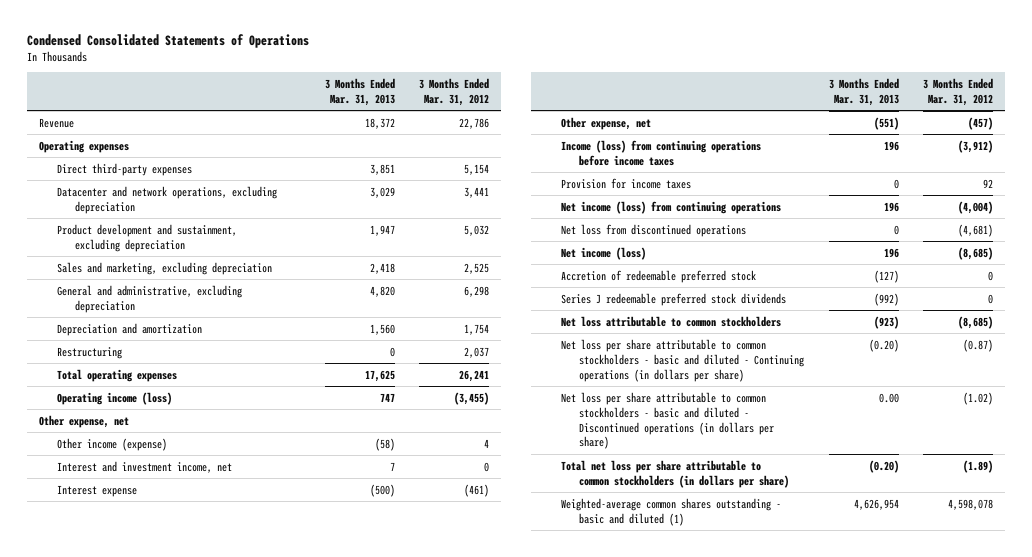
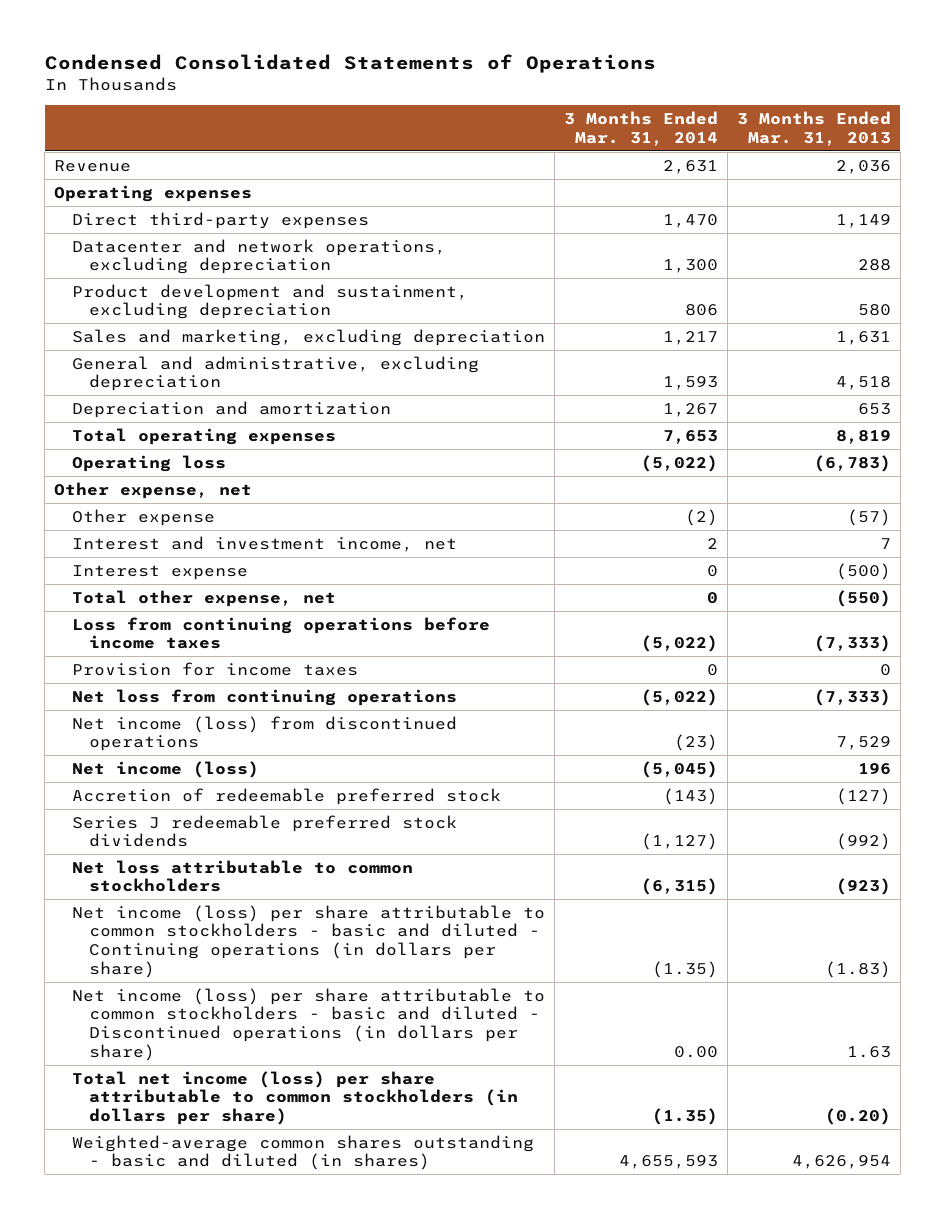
- | 3 Months Ended Mar. 31, 2013 | 3 Months Ended Mar. 31, 2012
+ | 3 Months Ended Mar. 31, 2014 | 3 Months Ended Mar. 31, 2013
- Revenue | 18,372 | 22,786
+ Revenue | 2,631 | 2,036
- Direct third-party expenses | 3,851 | 5,154
- Datacenter and network operations, excluding depreciation | 3,029 | 3,441
- Product development and sustainment, excluding depreciation | 1,947 | 5,032
- Sales and marketing, excluding depreciation | 2,418 | 2,525
- General and administrative, excluding depreciation | 4,820 | 6,298
- Depreciation and amortization | 1,560 | 1,754
- Restructuring | 0 | 2,037
- Total operating expenses | 17,625 | 26,241
- Operating income (loss) | 747 | (3,455)
+ Direct third-party expenses | 1,470 | 1,149
+ Datacenter and network operations, excluding depreciation | 1,300 | 288
+ Product development and sustainment, excluding depreciation | 806 | 580
+ Sales and marketing, excluding depreciation | 1,217 | 1,631
+ General and administrative, excluding depreciation | 1,593 | 4,518
+ Depreciation and amortization | 1,267 | 653
+ Total operating expenses | 7,653 | 8,819
+ Operating loss | (5,022) | (6,783)
- Other income (expense) | (58) | 4
+ Other expense | (2) | (57)
- Other expense, net | (551) | (457)
- Income (loss) from continuing operations before income taxes | 196 | (3,912)
+ Total other expense, net | 0 | (550)
+ Loss from continuing operations before income taxes | (5,022) | (7,333)
- Net income (loss) from continuing operations | 196 | (4,004)
- Net loss from discontinued operations | 0 | (4,681)
+ Net loss from continuing operations | (5,022) | (7,333)
+ Net income (loss) from discontinued operations | (23) | 7,529
- Net loss per share attributable to common stockholders - basic and diluted - Continuing operations (in dollars per share) | (0.20) | (0.87)
- Net loss per share attributable to common stockholders - basic and diluted - Discontinued operations (in dollars per share) | 0.00 | (1.02)
- Total net loss per share attributable to common stockholders (in dollars per share) | (0.20) | (1.89)
- Weighted-average common shares outstanding - basic and diluted (1) | 4,626,954 | 4,598,078
+ Net income (loss) per share attributable to common stockholders - basic and diluted - Continuing operations (in dollars per share) | (1.35) | (1.83)
+ Net income (loss) per share attributable to common stockholders - basic and diluted - Discontinued operations (in dollars per share) | 0.00 | 1.63
+ Total net income (loss) per share attributable to common stockholders (in dollars per share) | (1.35) | (0.20)
+ Weighted-average common shares outstanding - basic and diluted (in shares) | 4,655,593 | 4,626,954

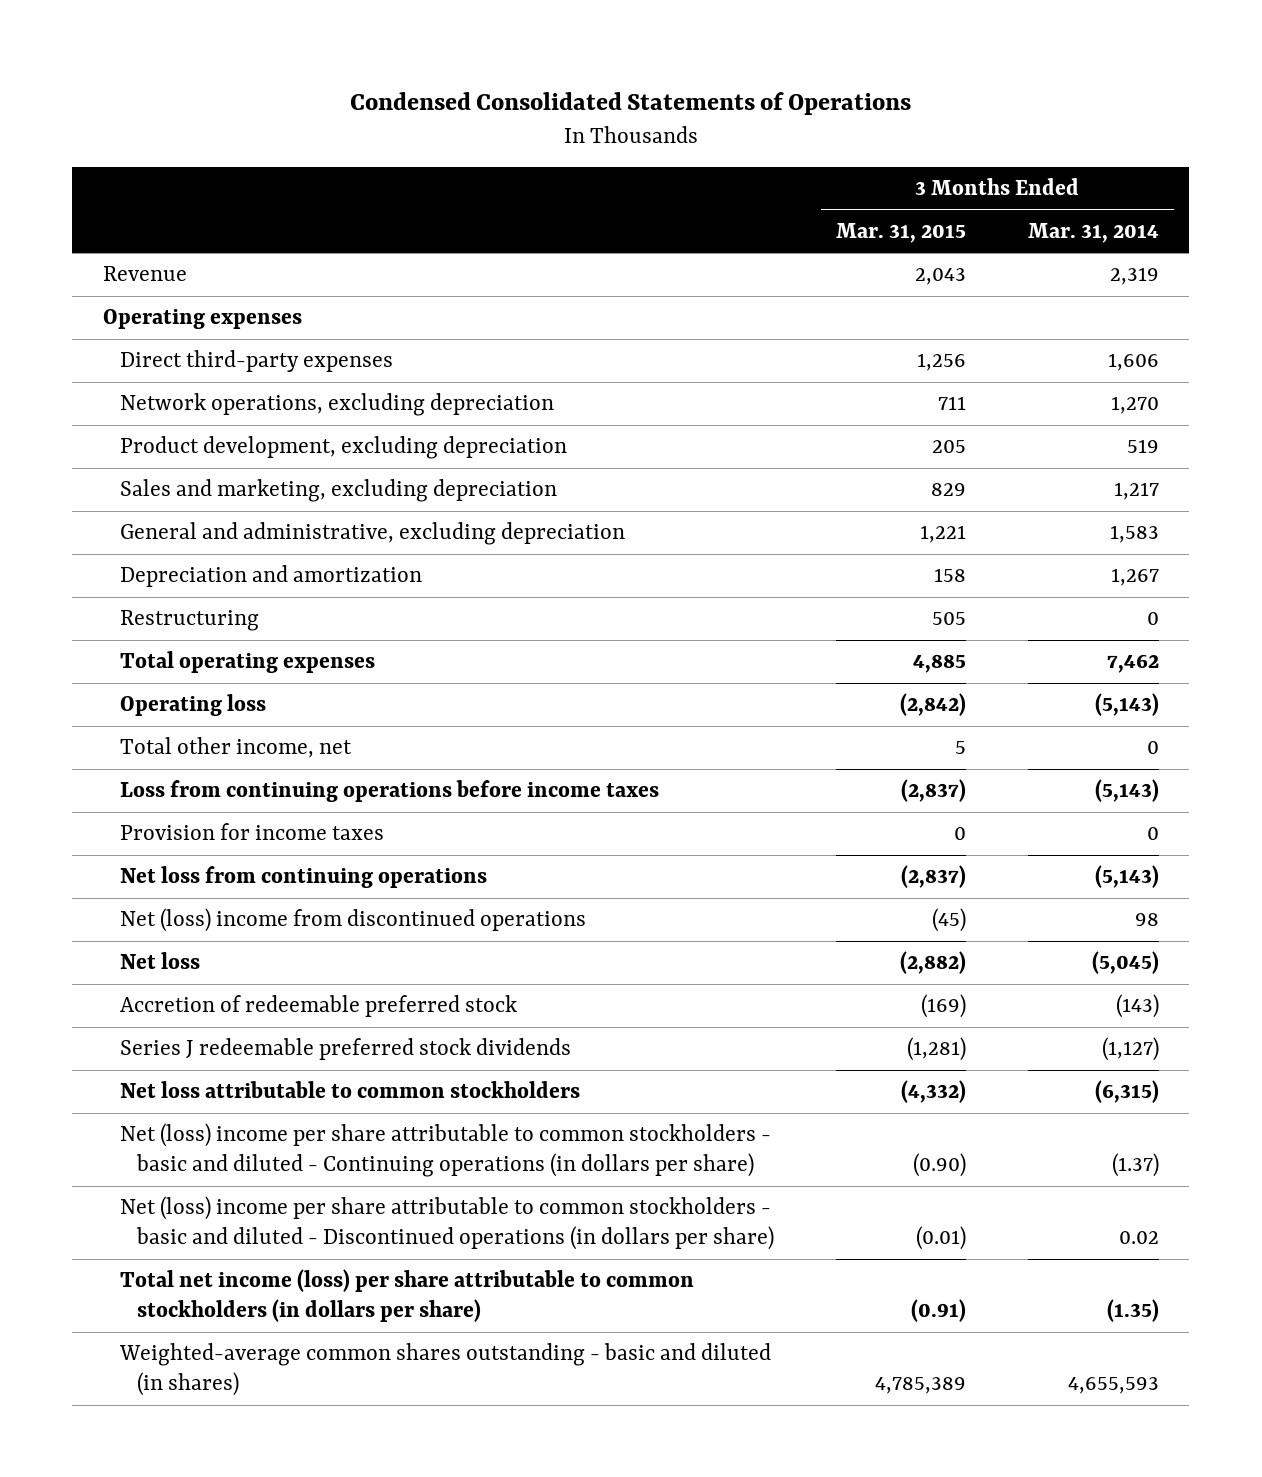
- | 3 Months Ended Mar. 31, 2014 | 3 Months Ended Mar. 31, 2013
+ | 3 Months Ended Mar. 31, 2015 | 3 Months Ended Mar. 31, 2014
- Revenue | 2,631 | 2,036
+ Revenue | 2,043 | 2,319
- Direct third-party expenses | 1,470 | 1,149
- Datacenter and network operations, excluding depreciation | 1,300 | 288
- Product development and sustainment, excluding depreciation | 806 | 580
+ Direct third-party expenses | 1,256 | 1,606
+ Network operations, excluding depreciation | 711 | 1,270
+ Product development, excluding depreciation | 205 | 519
- General and administrative, excluding depreciation | 1,593 | 4,518
+ General and administrative, excluding depreciation | 1,221 | 1,583
- Total operating expenses | 7,653 | 8,819
- Operating loss | (5,022) | (6,783)
- Other expense, net
- Other expense | (2) | (57)
- Interest and investment income, net | 2 | 7
- Interest expense | 0 | (500)
- Total other expense, net | 0 | (550)
- Loss from continuing operations before income taxes | (5,022) | (7,333)
+ Restructuring | 505 | 0
+ Total operating expenses | 4,885 | 7,462
+ Operating loss | (2,842) | (5,143)
+ Total other income, net | 5 | 0
+ Loss from continuing operations before income taxes | (2,837) | (5,143)
- Net loss from continuing operations | (5,022) | (7,333)
- Net income (loss) from discontinued operations | (23) | 7,529
- Net income (loss) | (5,045) | 196
+ Net loss from continuing operations | (2,837) | (5,143)
+ Net (loss) income from discontinued operations | (45) | 98
+ Net loss | (2,882) | (5,045)
- Net income (loss) per share attributable to common stockholders - basic and diluted - Continuing operations (in dollars per share) | (1.35) | (1.83)
- Net income (loss) per share attributable to common stockholders - basic and diluted - Discontinued operations (in dollars per share) | 0.00 | 1.63
+ Net (loss) income per share attributable to common stockholders - basic and diluted - Continuing operations (in dollars per share) | (0.90) | (1.37)
+ Net (loss) income per share attributable to common stockholders - basic and diluted - Discontinued operations (in dollars per share) | (0.01) | 0.02

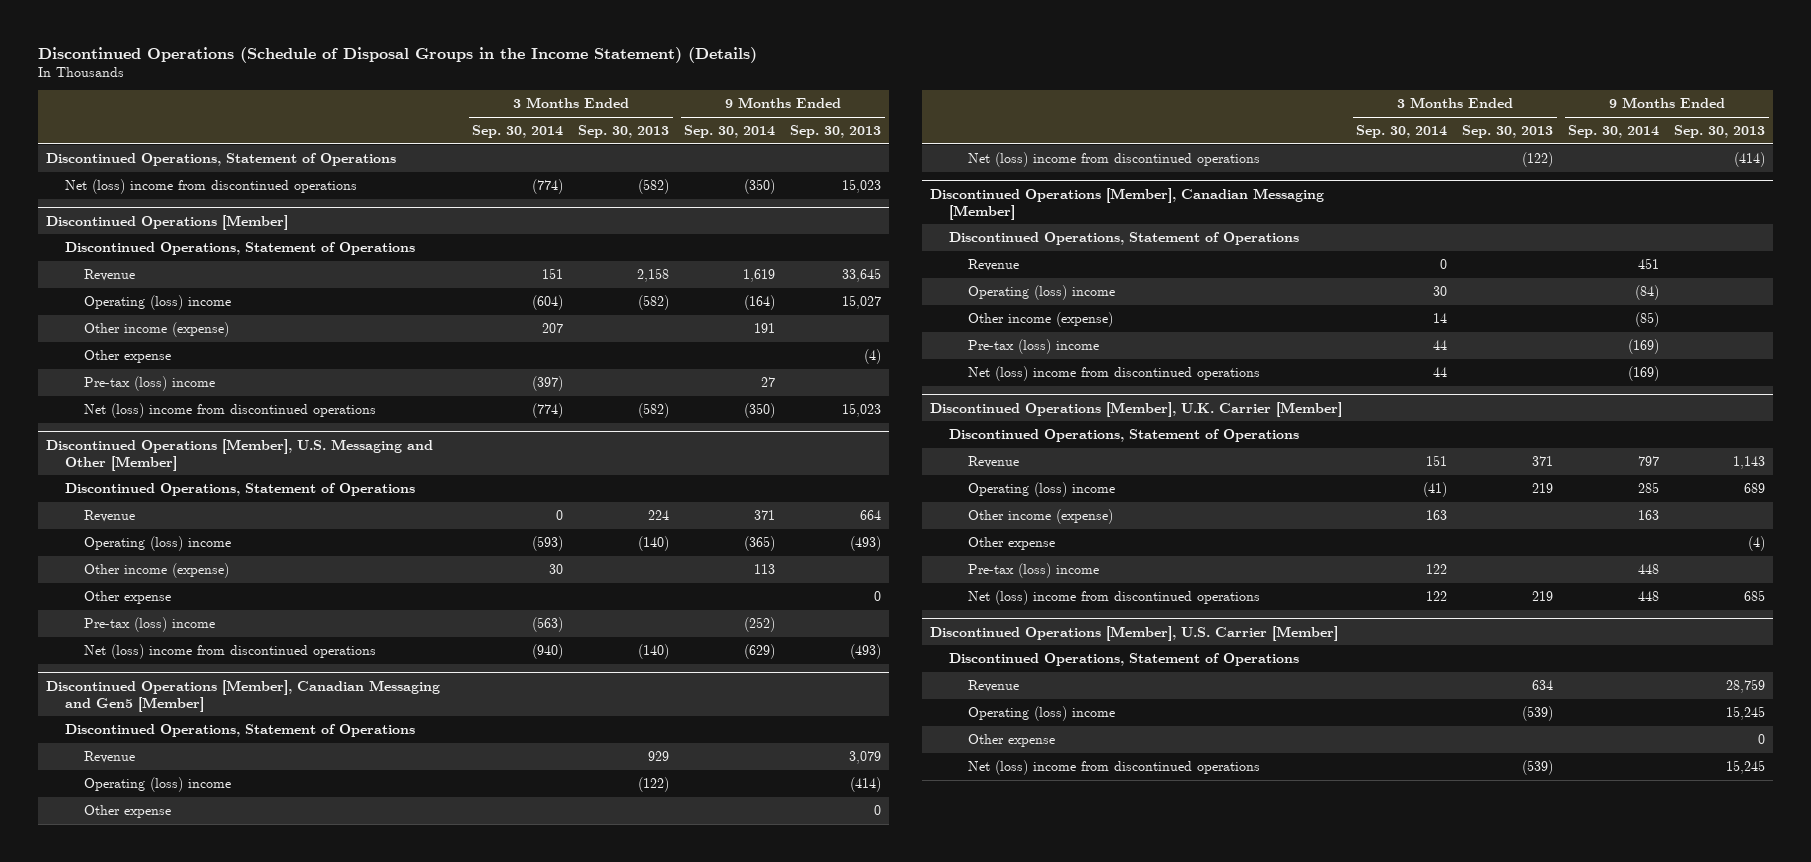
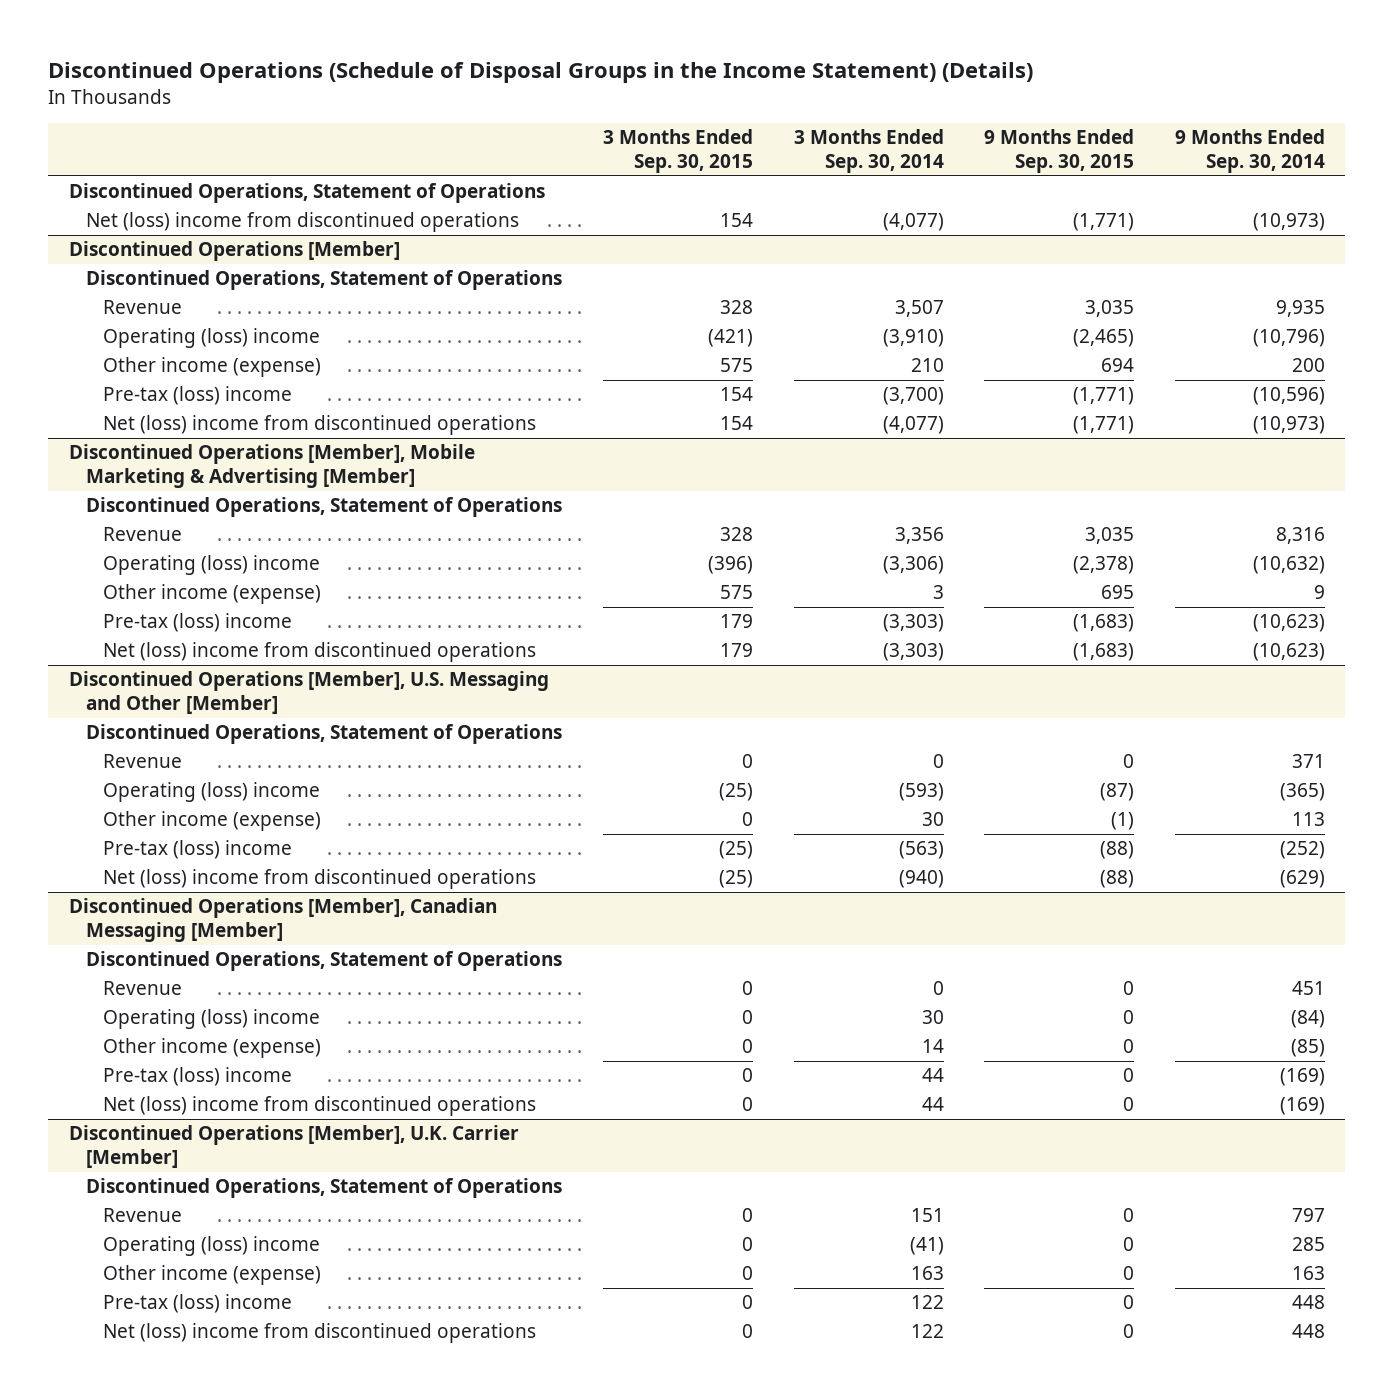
- | 3 Months Ended Sep. 30, 2014 | 3 Months Ended Sep. 30, 2013 | 9 Months Ended Sep. 30, 2014 | 9 Months Ended Sep. 30, 2013
+ | 3 Months Ended Sep. 30, 2015 | 3 Months Ended Sep. 30, 2014 | 9 Months Ended Sep. 30, 2015 | 9 Months Ended Sep. 30, 2014
- Net (loss) income from discontinued operations | (774) | (582) | (350) | 15,023
+ Net (loss) income from discontinued operations | 154 | (4,077) | (1,771) | (10,973)
@ Discontinued Operations [Member]
- Revenue | 151 | 2,158 | 1,619 | 33,645
- Operating (loss) income | (604) | (582) | (164) | 15,027
- Other income (expense) | 207 | | 191 |
- Other expense | | | | (4)
- Pre-tax (loss) income | (397) | | 27 |
- Net (loss) income from discontinued operations | (774) | (582) | (350) | 15,023
+ Revenue | 328 | 3,507 | 3,035 | 9,935
+ Operating (loss) income | (421) | (3,910) | (2,465) | (10,796)
+ Other income (expense) | 575 | 210 | 694 | 200
+ Pre-tax (loss) income | 154 | (3,700) | (1,771) | (10,596)
+ Net (loss) income from discontinued operations | 154 | (4,077) | (1,771) | (10,973)
+ Discontinued Operations [Member], Mobile Marketing & Advertising [Member]
+ Discontinued Operations, Statement of Operations
+ Revenue | 328 | 3,356 | 3,035 | 8,316
+ Operating (loss) income | (396) | (3,306) | (2,378) | (10,632)
+ Other income (expense) | 575 | 3 | 695 | 9
+ Pre-tax (loss) income | 179 | (3,303) | (1,683) | (10,623)
+ Net (loss) income from discontinued operations | 179 | (3,303) | (1,683) | (10,623)
@ Discontinued Operations [Member], U.S. Messaging and Other [Member]
- Other expense | | | | 0
- Discontinued Operations [Member], Canadian Messaging and Gen5 [Member]
- Discontinued Operations, Statement of Operations
- Revenue | | 929 | | 3,079
- Operating (loss) income | | (122) | | (414)
- Other expense | | | | 0
- Net (loss) income from discontinued operations | | (122) | | (414)
@ Discontinued Operations [Member], U.K. Carrier [Member]
- Other expense | | | | (4)
- Discontinued Operations [Member], U.S. Carrier [Member]
- Discontinued Operations, Statement of Operations
- Revenue | | 634 | | 28,759
- Operating (loss) income | | (539) | | 15,245
- Other expense | | | | 0
- Net (loss) income from discontinued operations | | (539) | | 15,245

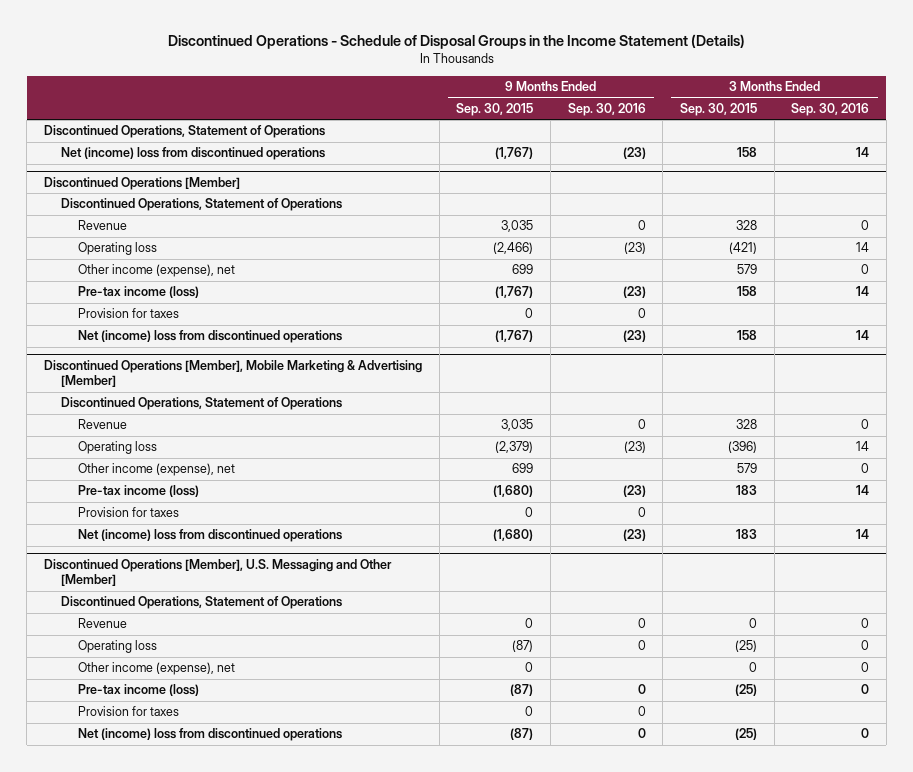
- Discontinued Operations (Schedule of Disposal Groups in the Income Statement) (Details)
+ Discontinued Operations - Schedule of Disposal Groups in the Income Statement (Details)
- | 3 Months Ended Sep. 30, 2015 | 3 Months Ended Sep. 30, 2014 | 9 Months Ended Sep. 30, 2015 | 9 Months Ended Sep. 30, 2014
+ | 9 Months Ended Sep. 30, 2015 | 9 Months Ended Sep. 30, 2016 | 3 Months Ended Sep. 30, 2015 | 3 Months Ended Sep. 30, 2016
- Net (loss) income from discontinued operations | 154 | (4,077) | (1,771) | (10,973)
+ Net (income) loss from discontinued operations | (1,767) | (23) | 158 | 14
@ Discontinued Operations [Member]
- Operating (loss) income | (421) | (3,910) | (2,465) | (10,796)
- Other income (expense) | 575 | 210 | 694 | 200
- Pre-tax (loss) income | 154 | (3,700) | (1,771) | (10,596)
- Net (loss) income from discontinued operations | 154 | (4,077) | (1,771) | (10,973)
+ Operating loss | (2,466) | (23) | (421) | 14
+ Other income (expense), net | 699 | | 579 | 0
+ Pre-tax income (loss) | (1,767) | (23) | 158 | 14
+ Provision for taxes | 0 | 0 | |
+ Net (income) loss from discontinued operations | (1,767) | (23) | 158 | 14
@ Discontinued Operations [Member], Mobile Marketing & Advertising [Member]
- Operating (loss) income | (396) | (3,306) | (2,378) | (10,632)
- Other income (expense) | 575 | 3 | 695 | 9
- Pre-tax (loss) income | 179 | (3,303) | (1,683) | (10,623)
- Net (loss) income from discontinued operations | 179 | (3,303) | (1,683) | (10,623)
+ Operating loss | (2,379) | (23) | (396) | 14
+ Other income (expense), net | 699 | | 579 | 0
+ Pre-tax income (loss) | (1,680) | (23) | 183 | 14
+ Provision for taxes | 0 | 0 | |
+ Net (income) loss from discontinued operations | (1,680) | (23) | 183 | 14
@ Discontinued Operations [Member], U.S. Messaging and Other [Member]
- Operating (loss) income | (25) | (593) | (87) | (365)
- Other income (expense) | 0 | 30 | (1) | 113
- Pre-tax (loss) income | (25) | (563) | (88) | (252)
- Net (loss) income from discontinued operations | (25) | (940) | (88) | (629)
- Discontinued Operations [Member], Canadian Messaging [Member]
- Discontinued Operations, Statement of Operations
- Revenue | 0 | 0 | 0 | 451
- Operating (loss) income | 0 | 30 | 0 | (84)
- Other income (expense) | 0 | 14 | 0 | (85)
- Pre-tax (loss) income | 0 | 44 | 0 | (169)
- Net (loss) income from discontinued operations | 0 | 44 | 0 | (169)
- Discontinued Operations [Member], U.K. Carrier [Member]
- Discontinued Operations, Statement of Operations
- Revenue | 0 | 151 | 0 | 797
- Operating (loss) income | 0 | (41) | 0 | 285
- Other income (expense) | 0 | 163 | 0 | 163
- Pre-tax (loss) income | 0 | 122 | 0 | 448
- Net (loss) income from discontinued operations | 0 | 122 | 0 | 448
@ Discontinued Operations [Member], U.S. Messaging and Other [Member]
+ Operating loss | (87) | 0 | (25) | 0
+ Other income (expense), net | 0 | | 0 | 0
+ Pre-tax income (loss) | (87) | 0 | (25) | 0
+ Provision for taxes | 0 | 0 | |
+ Net (income) loss from discontinued operations | (87) | 0 | (25) | 0

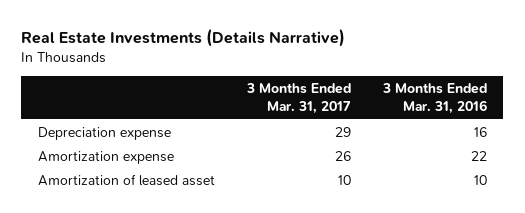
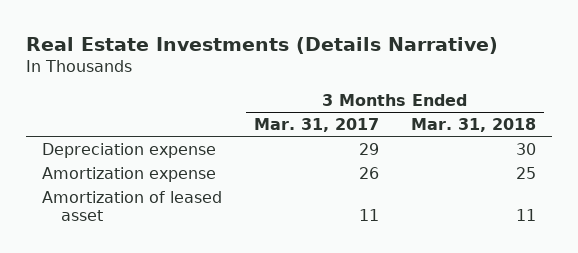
- | 3 Months Ended Mar. 31, 2017 | 3 Months Ended Mar. 31, 2016
+ | 3 Months Ended Mar. 31, 2017 | 3 Months Ended Mar. 31, 2018
- Amortization of leased asset | 10 | 10
+ Amortization of leased asset | 11 | 11

